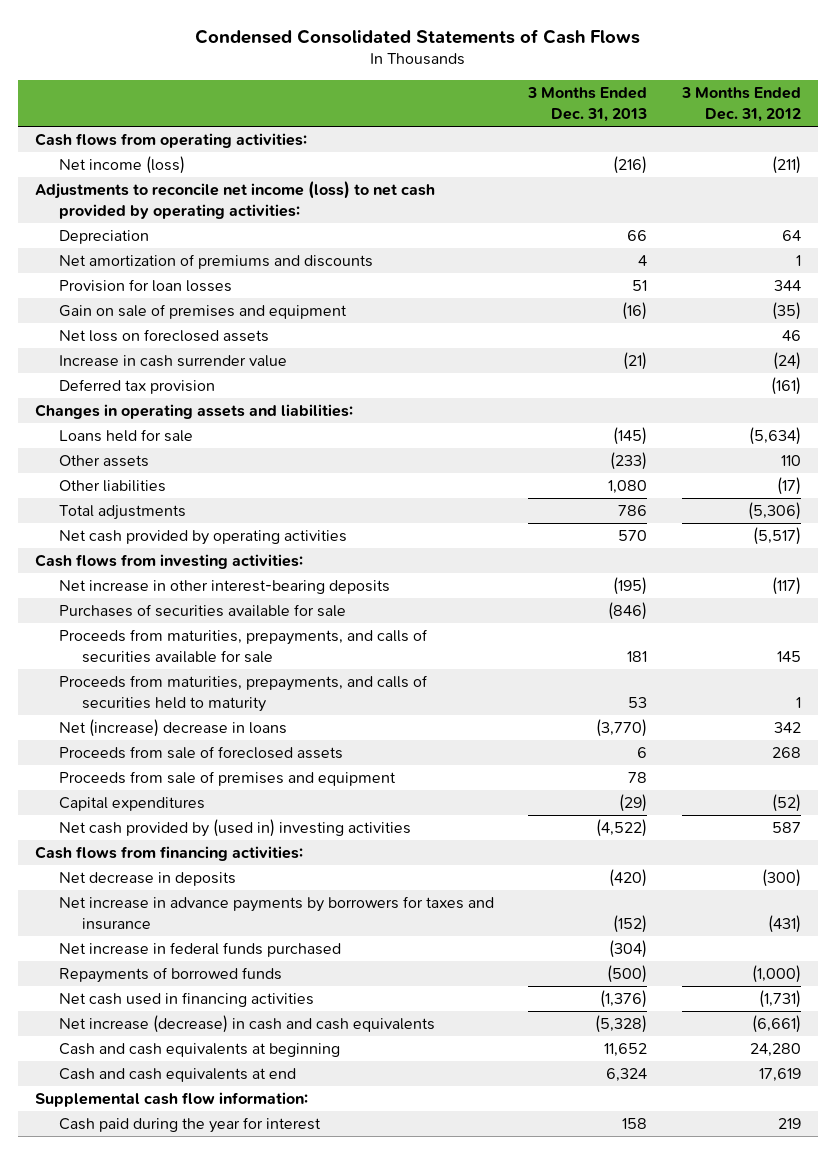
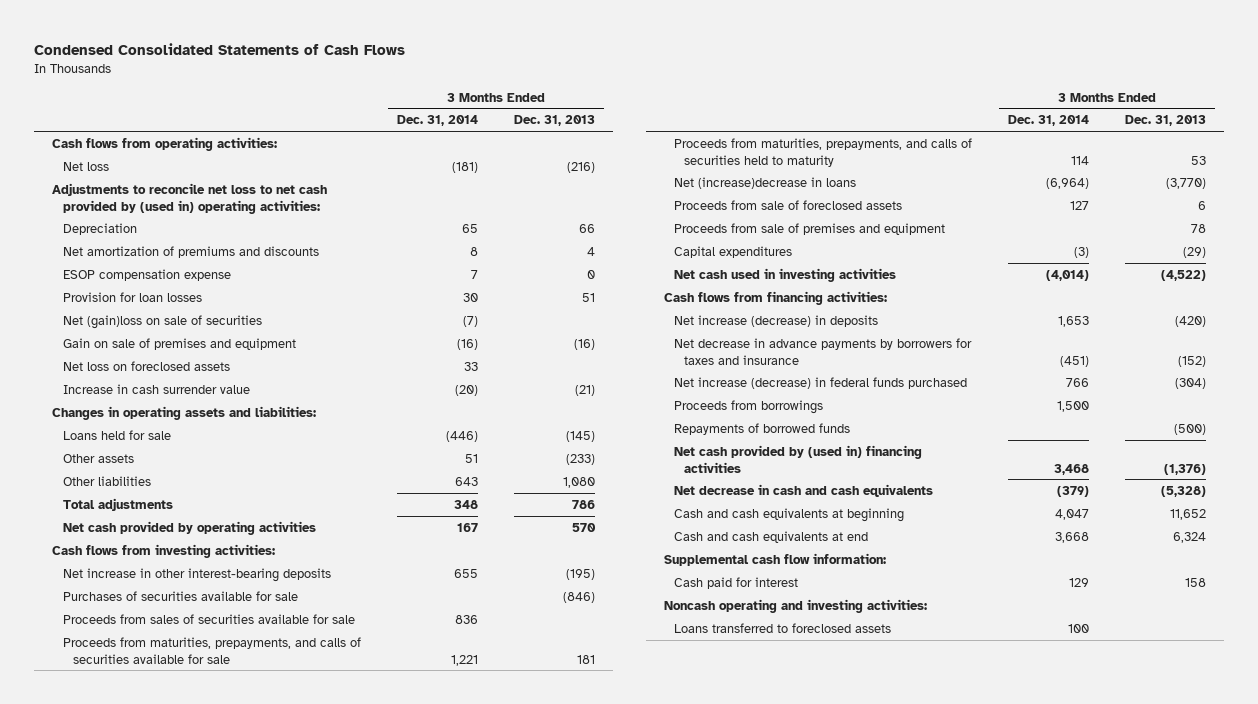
- | 3 Months Ended Dec. 31, 2013 | 3 Months Ended Dec. 31, 2012
+ | 3 Months Ended Dec. 31, 2014 | 3 Months Ended Dec. 31, 2013
- Net income (loss) | (216) | (211)
- Adjustments to reconcile net income (loss) to net cash provided by operating activities:
+ Net loss | (181) | (216)
+ Adjustments to reconcile net loss to net cash provided by (used in) operating activities:
+ ESOP compensation expense | 7 | 0
+ Net (gain)loss on sale of securities | (7) |
- Deferred tax provision | | (161)
+ Proceeds from sales of securities available for sale | 836 |
- Net (increase) decrease in loans | (3,770) | 342
+ Net (increase)decrease in loans | (6,964) | (3,770)
- Net cash provided by (used in) investing activities | (4,522) | 587
+ Net cash used in investing activities | (4,014) | (4,522)
- Net decrease in deposits | (420) | (300)
- Net increase in advance payments by borrowers for taxes and insurance | (152) | (431)
- Net increase in federal funds purchased | (304) |
+ Net increase (decrease) in deposits | 1,653 | (420)
+ Net decrease in advance payments by borrowers for taxes and insurance | (451) | (152)
+ Net increase (decrease) in federal funds purchased | 766 | (304)
+ Proceeds from borrowings | 1,500 |
- Net cash used in financing activities | (1,376) | (1,731)
- Net increase (decrease) in cash and cash equivalents | (5,328) | (6,661)
+ Net cash provided by (used in) financing activities | 3,468 | (1,376)
+ Net decrease in cash and cash equivalents | (379) | (5,328)
- Cash paid during the year for interest | 158 | 219
+ Cash paid for interest | 129 | 158
+ Noncash operating and investing activities:
+ Loans transferred to foreclosed assets | 100 |

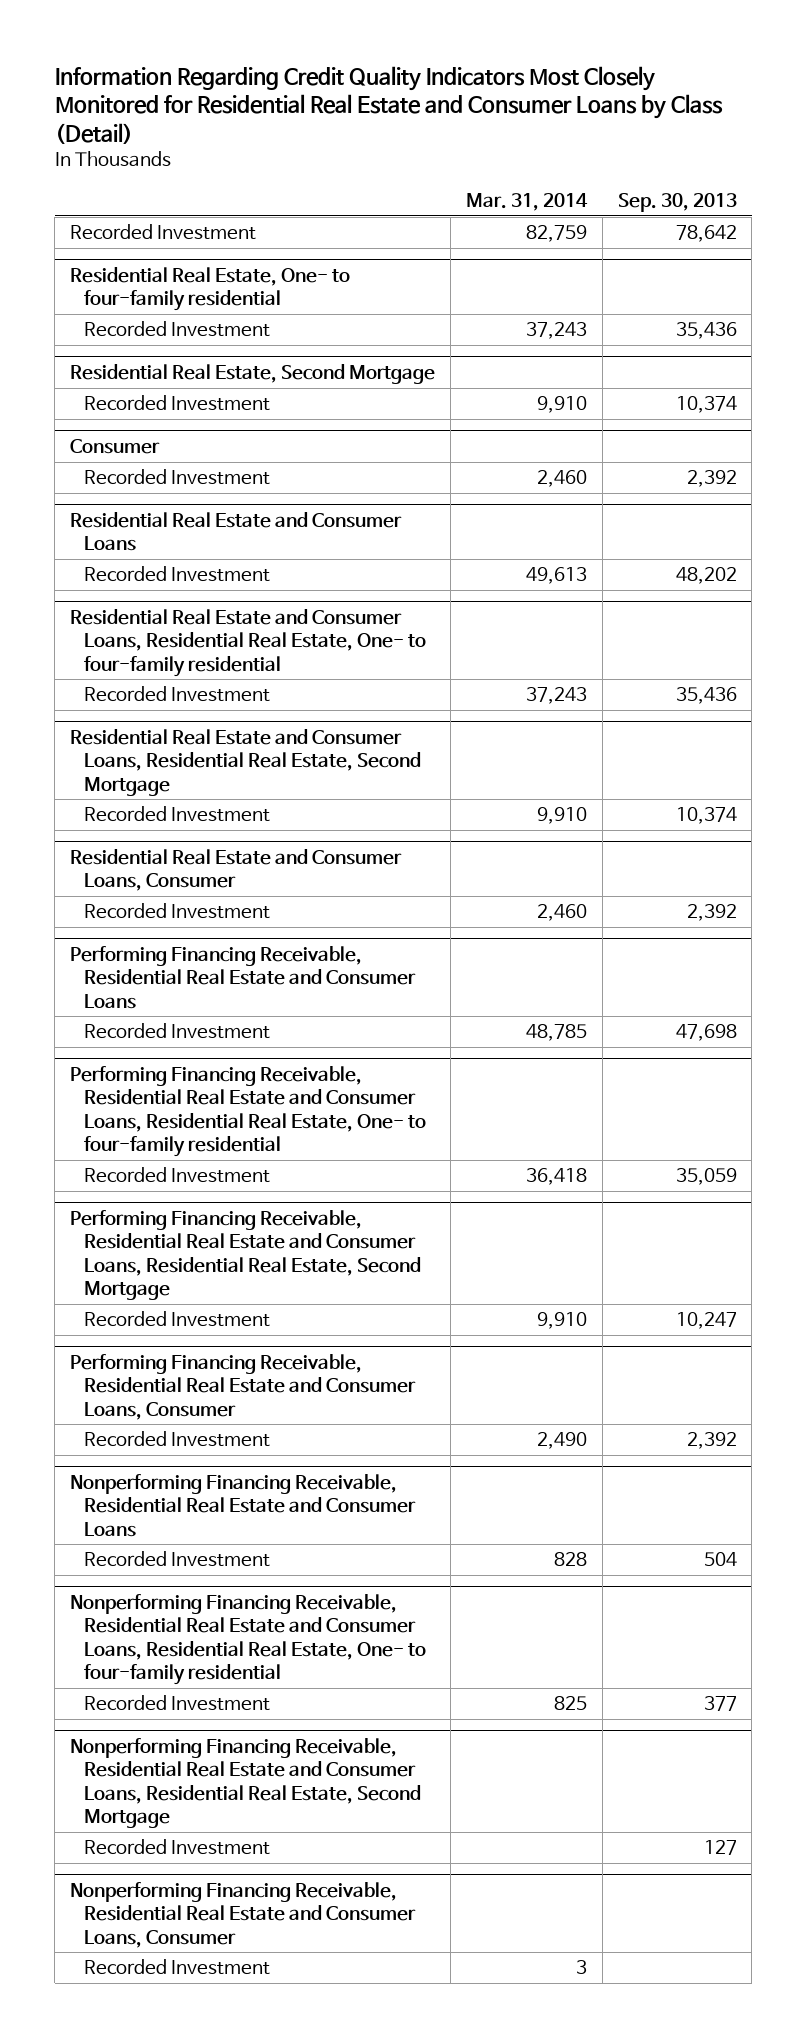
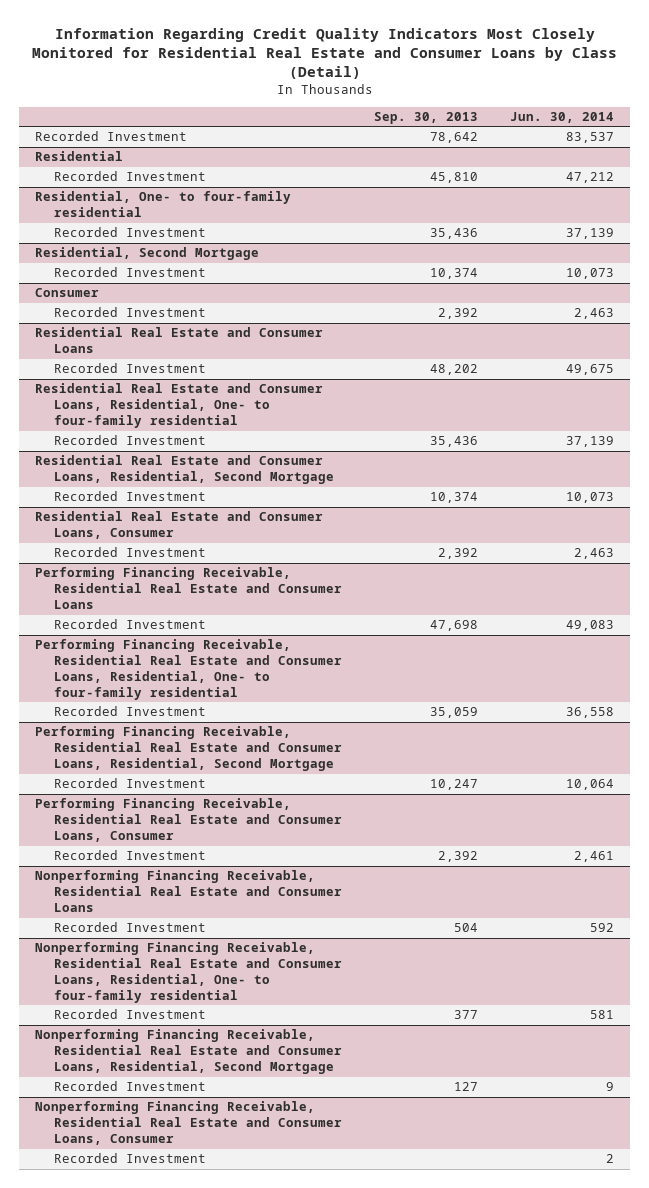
- | Mar. 31, 2014 | Sep. 30, 2013
+ | Sep. 30, 2013 | Jun. 30, 2014
- Residential Real Estate, One- to four-family residential
+ Residential
+ Recorded Investment | 45,810 | 47,212
+ Residential, One- to four-family residential
- Residential Real Estate, Second Mortgage
+ Residential, Second Mortgage
- Residential Real Estate and Consumer Loans, Residential Real Estate, One- to four-family residential
+ Residential Real Estate and Consumer Loans, Residential, One- to four-family residential
- Residential Real Estate and Consumer Loans, Residential Real Estate, Second Mortgage
+ Residential Real Estate and Consumer Loans, Residential, Second Mortgage
- Performing Financing Receivable, Residential Real Estate and Consumer Loans, Residential Real Estate, One- to four-family residential
+ Performing Financing Receivable, Residential Real Estate and Consumer Loans, Residential, One- to four-family residential
- Performing Financing Receivable, Residential Real Estate and Consumer Loans, Residential Real Estate, Second Mortgage
+ Performing Financing Receivable, Residential Real Estate and Consumer Loans, Residential, Second Mortgage
- Nonperforming Financing Receivable, Residential Real Estate and Consumer Loans, Residential Real Estate, One- to four-family residential
+ Nonperforming Financing Receivable, Residential Real Estate and Consumer Loans, Residential, One- to four-family residential
- Nonperforming Financing Receivable, Residential Real Estate and Consumer Loans, Residential Real Estate, Second Mortgage
+ Nonperforming Financing Receivable, Residential Real Estate and Consumer Loans, Residential, Second Mortgage

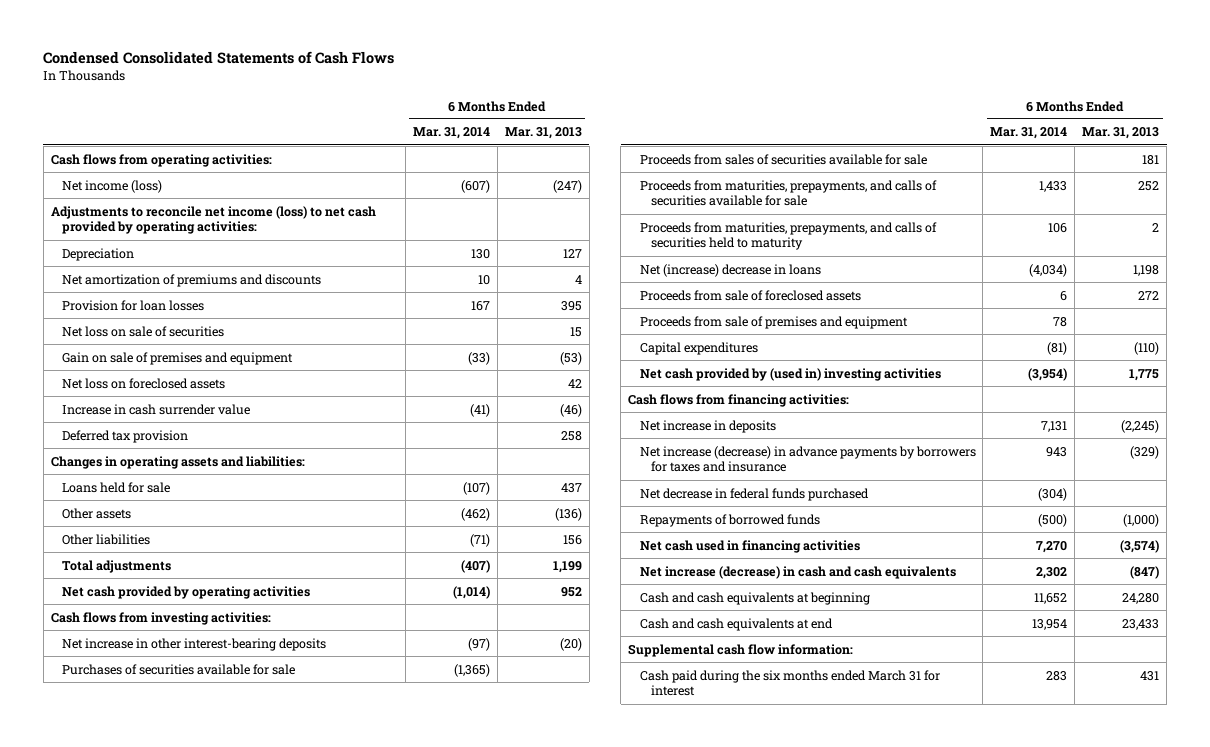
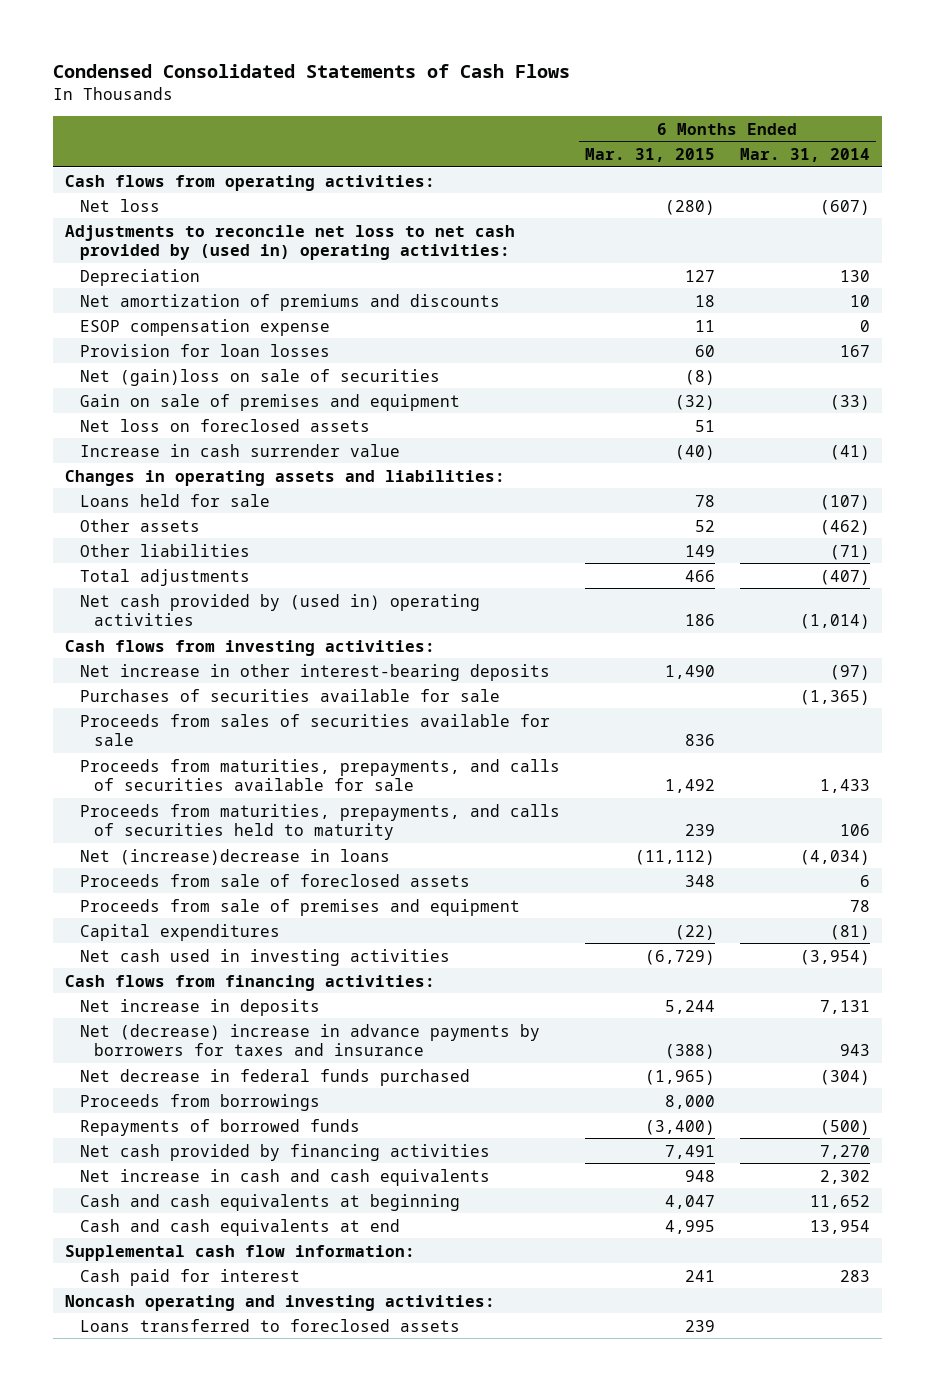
- | 6 Months Ended Mar. 31, 2014 | 6 Months Ended Mar. 31, 2013
+ | 6 Months Ended Mar. 31, 2015 | 6 Months Ended Mar. 31, 2014
- Net income (loss) | (607) | (247)
- Adjustments to reconcile net income (loss) to net cash provided by operating activities:
+ Net loss | (280) | (607)
+ Adjustments to reconcile net loss to net cash provided by (used in) operating activities:
+ ESOP compensation expense | 11 | 0
- Net loss on sale of securities | | 15
+ Net (gain)loss on sale of securities | (8) |
- Deferred tax provision | | 258
- Net cash provided by operating activities | (1,014) | 952
+ Net cash provided by (used in) operating activities | 186 | (1,014)
- Net (increase) decrease in loans | (4,034) | 1,198
+ Net (increase)decrease in loans | (11,112) | (4,034)
- Net cash provided by (used in) investing activities | (3,954) | 1,775
+ Net cash used in investing activities | (6,729) | (3,954)
- Net increase (decrease) in advance payments by borrowers for taxes and insurance | 943 | (329)
+ Net (decrease) increase in advance payments by borrowers for taxes and insurance | (388) | 943
+ Proceeds from borrowings | 8,000 |
- Net cash used in financing activities | 7,270 | (3,574)
- Net increase (decrease) in cash and cash equivalents | 2,302 | (847)
+ Net cash provided by financing activities | 7,491 | 7,270
+ Net increase in cash and cash equivalents | 948 | 2,302
- Cash paid during the six months ended March 31 for interest | 283 | 431
+ Cash paid for interest | 241 | 283
+ Noncash operating and investing activities:
+ Loans transferred to foreclosed assets | 239 |

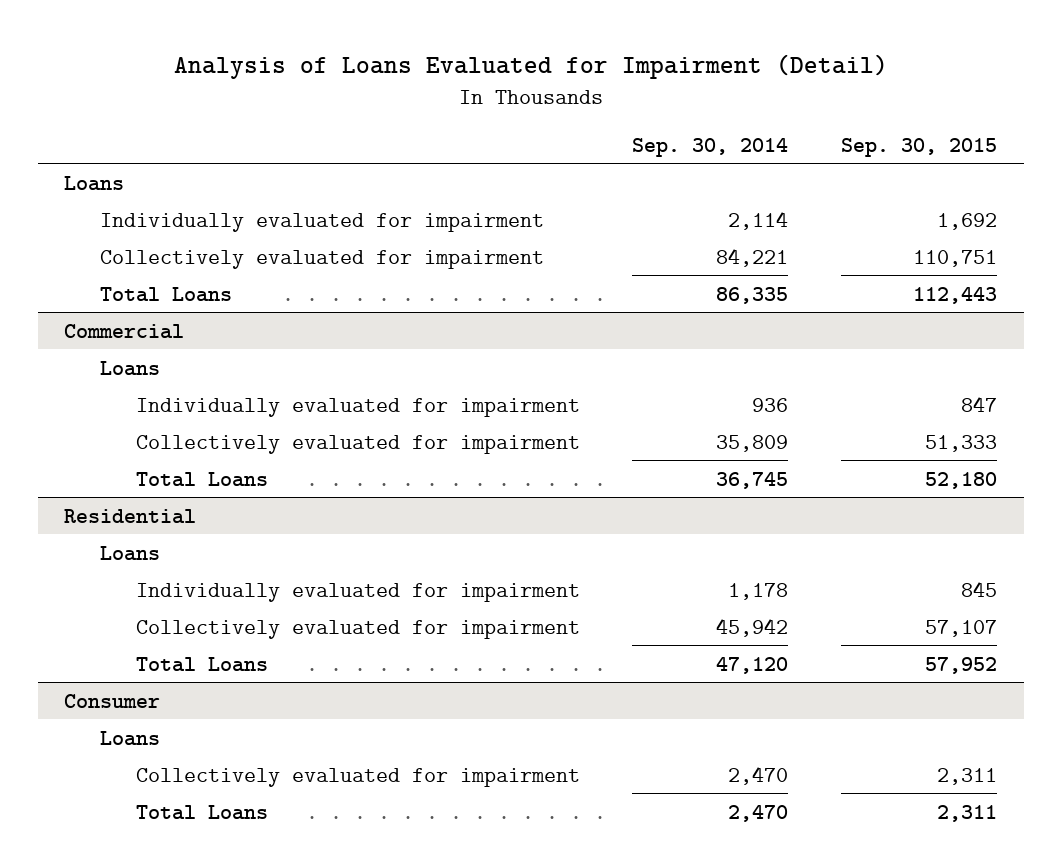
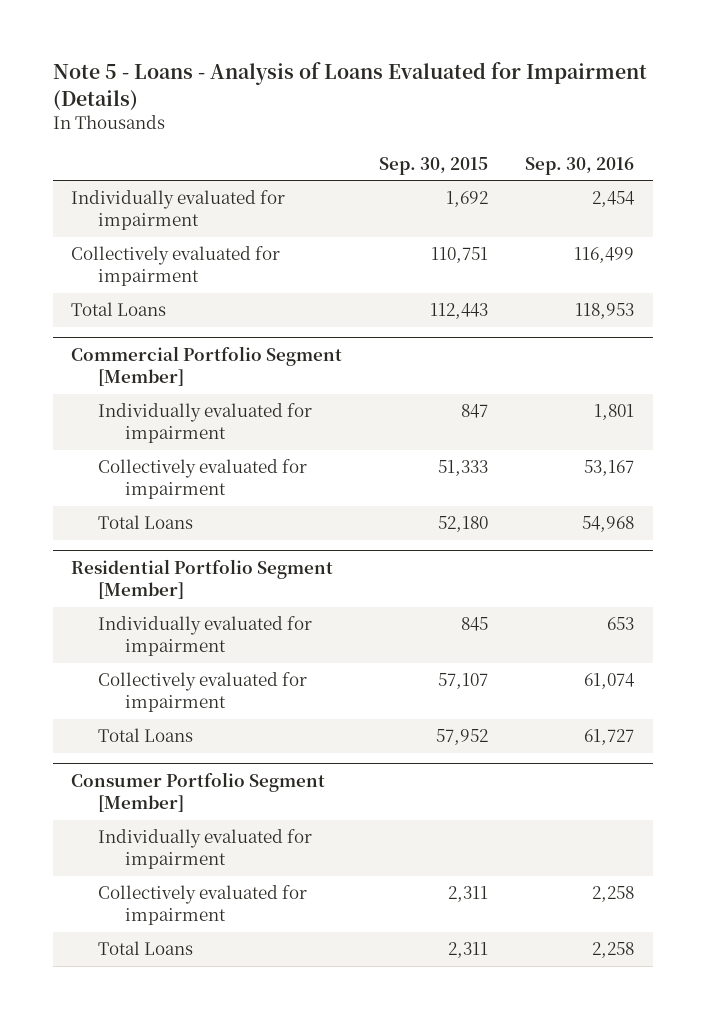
- Analysis of Loans Evaluated for Impairment (Detail)
+ Note 5 - Loans - Analysis of Loans Evaluated for Impairment (Details)
- | Sep. 30, 2014 | Sep. 30, 2015
+ | Sep. 30, 2015 | Sep. 30, 2016
- Loans
- Commercial
- Loans
+ Commercial Portfolio Segment [Member]
- Residential
- Loans
+ Residential Portfolio Segment [Member]
- Consumer
- Loans
+ Consumer Portfolio Segment [Member]
+ Individually evaluated for impairment

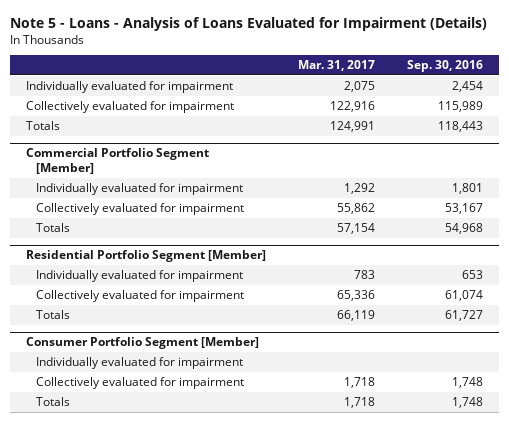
- | Sep. 30, 2015 | Sep. 30, 2016
+ | Mar. 31, 2017 | Sep. 30, 2016
- Collectively evaluated for impairment | 110,751 | 116,499
- Total Loans | 112,443 | 118,953
+ Collectively evaluated for impairment | 122,916 | 115,989
+ Totals | 124,991 | 118,443
@ Commercial Portfolio Segment [Member]
- Total Loans | 52,180 | 54,968
+ Totals | 57,154 | 54,968
@ Residential Portfolio Segment [Member]
- Total Loans | 57,952 | 61,727
+ Totals | 66,119 | 61,727
@ Consumer Portfolio Segment [Member]
- Collectively evaluated for impairment | 2,311 | 2,258
- Total Loans | 2,311 | 2,258
+ Collectively evaluated for impairment | 1,718 | 1,748
+ Totals | 1,718 | 1,748

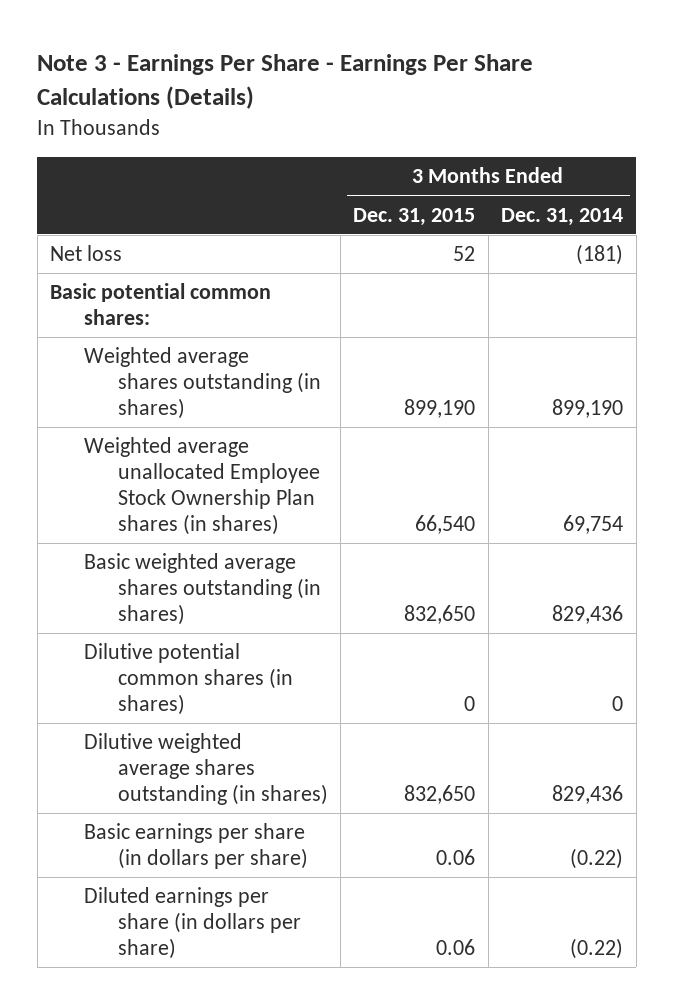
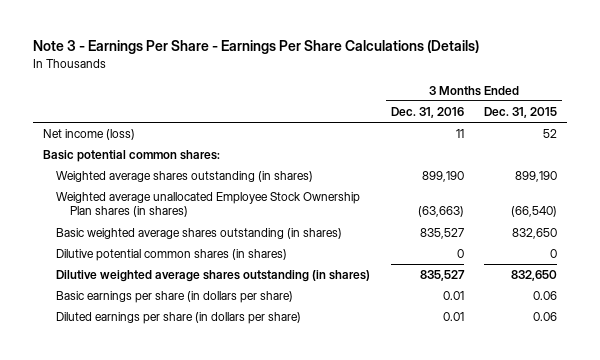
- | 3 Months Ended Dec. 31, 2015 | 3 Months Ended Dec. 31, 2014
+ | 3 Months Ended Dec. 31, 2016 | 3 Months Ended Dec. 31, 2015
- Net loss | 52 | (181)
+ Net income (loss) | 11 | 52
- Weighted average unallocated Employee Stock Ownership Plan shares (in shares) | 66,540 | 69,754
+ Weighted average unallocated Employee Stock Ownership Plan shares (in shares) | (63,663) | (66,540)

